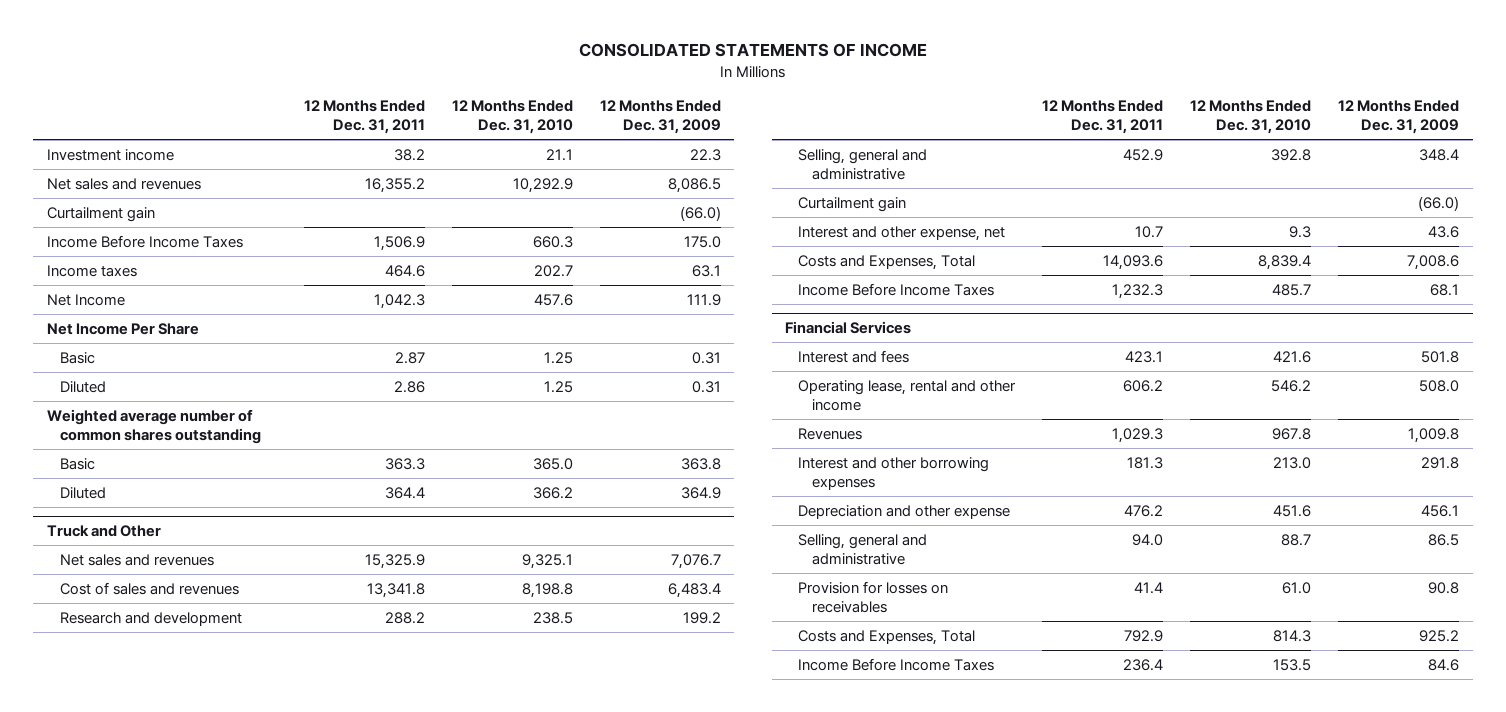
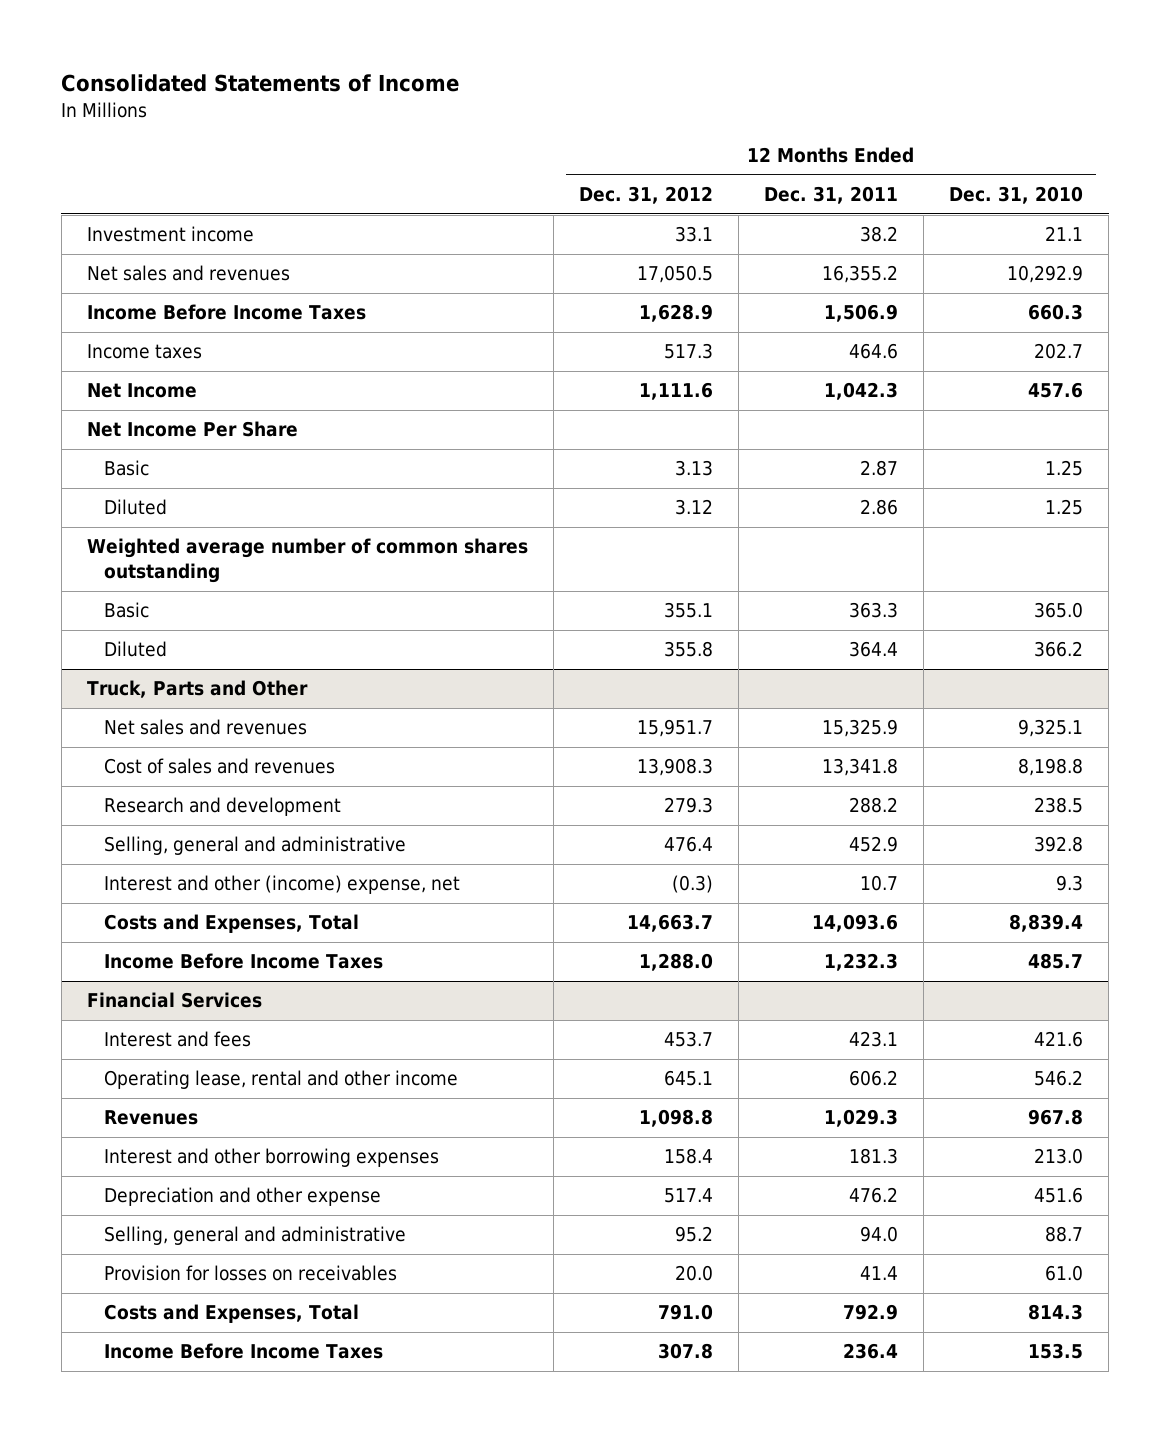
- CONSOLIDATED STATEMENTS OF INCOME
+ Consolidated Statements of Income
- | 12 Months Ended Dec. 31, 2011 | 12 Months Ended Dec. 31, 2010 | 12 Months Ended Dec. 31, 2009
+ | 12 Months Ended Dec. 31, 2012 | 12 Months Ended Dec. 31, 2011 | 12 Months Ended Dec. 31, 2010
- Curtailment gain | | | (66.0)
- Truck and Other
+ Truck, Parts and Other
- Curtailment gain | | | (66.0)
- Interest and other expense, net | 10.7 | 9.3 | 43.6
+ Interest and other (income) expense, net | (0.3) | 10.7 | 9.3

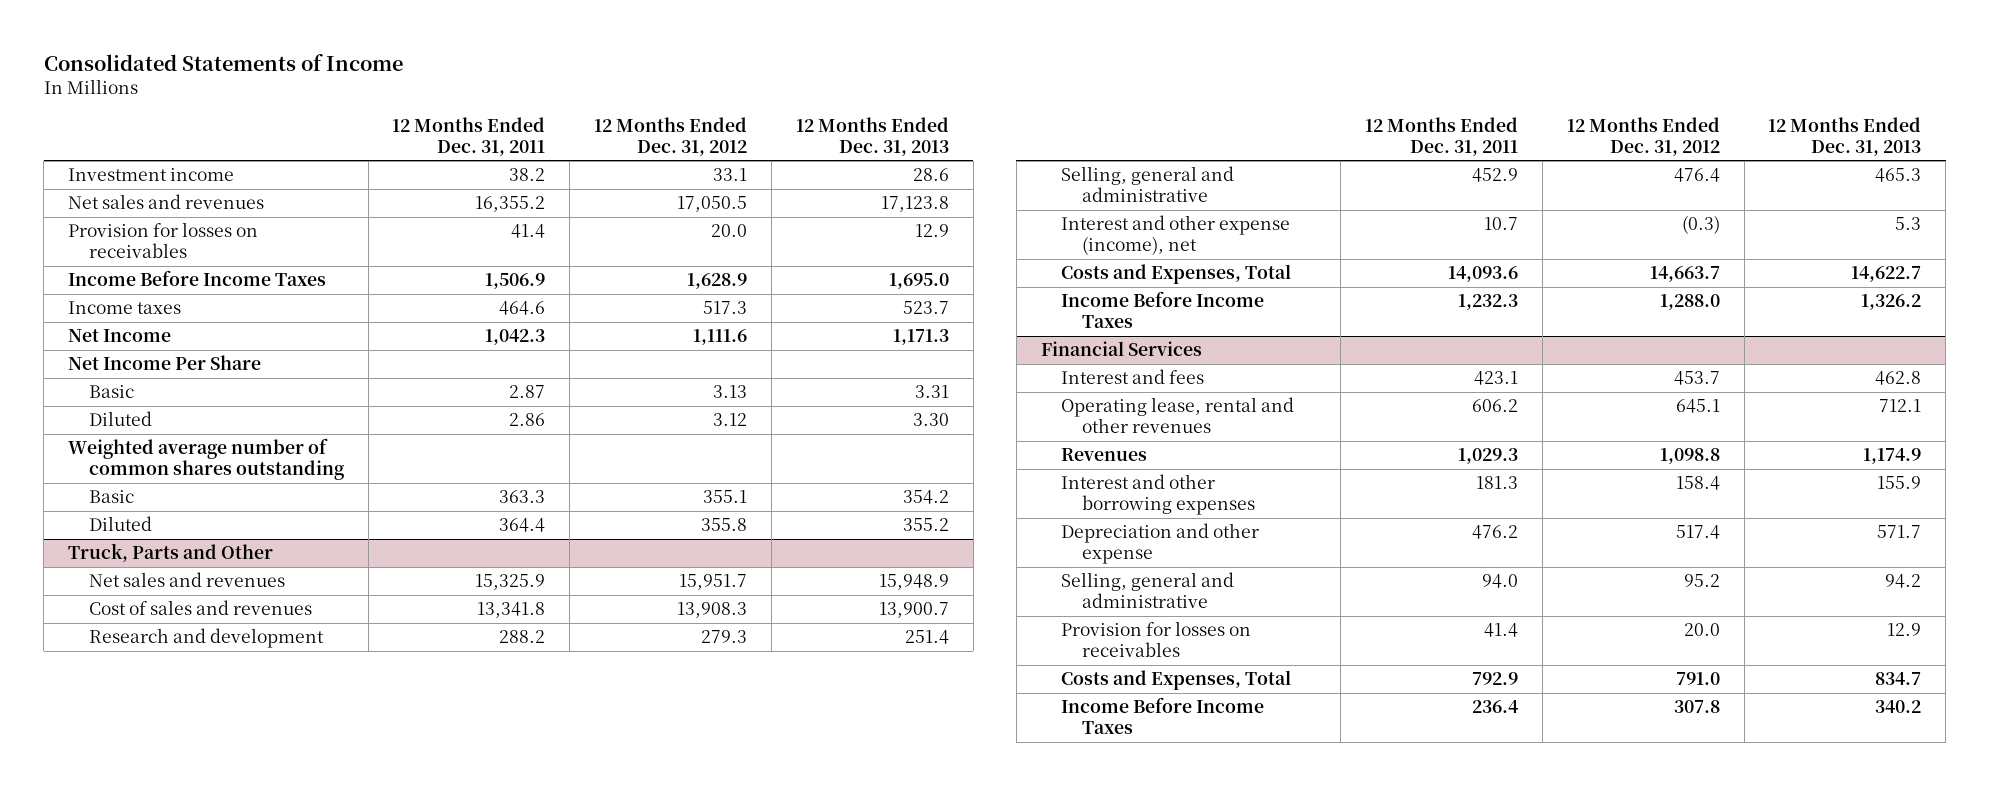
- | 12 Months Ended Dec. 31, 2012 | 12 Months Ended Dec. 31, 2011 | 12 Months Ended Dec. 31, 2010
+ | 12 Months Ended Dec. 31, 2011 | 12 Months Ended Dec. 31, 2012 | 12 Months Ended Dec. 31, 2013
+ Provision for losses on receivables | 41.4 | 20.0 | 12.9
@ Truck, Parts and Other
- Interest and other (income) expense, net | (0.3) | 10.7 | 9.3
+ Interest and other expense (income), net | 10.7 | (0.3) | 5.3
@ Financial Services
- Operating lease, rental and other income | 645.1 | 606.2 | 546.2
+ Operating lease, rental and other revenues | 606.2 | 645.1 | 712.1

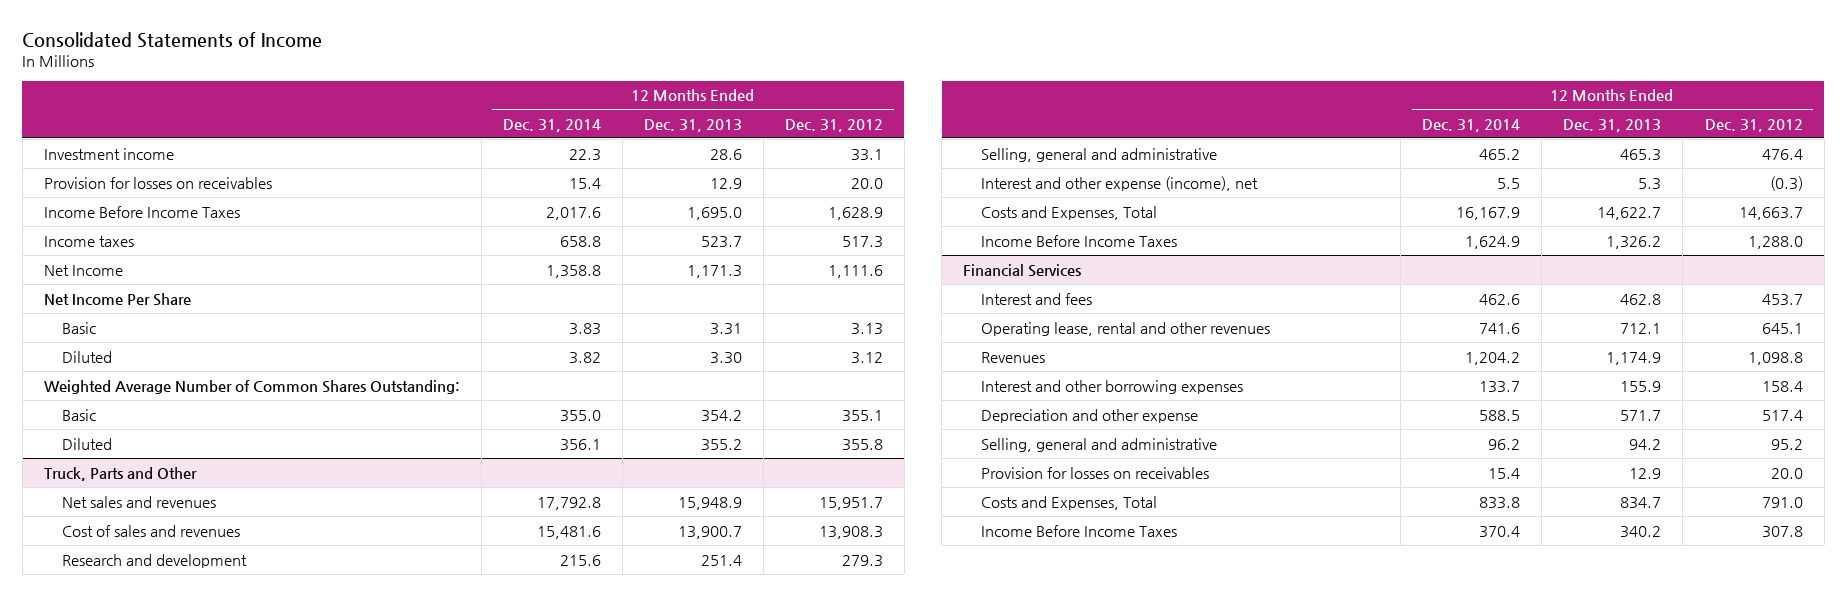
- | 12 Months Ended Dec. 31, 2011 | 12 Months Ended Dec. 31, 2012 | 12 Months Ended Dec. 31, 2013
+ | 12 Months Ended Dec. 31, 2014 | 12 Months Ended Dec. 31, 2013 | 12 Months Ended Dec. 31, 2012
- Net sales and revenues | 16,355.2 | 17,050.5 | 17,123.8
- Weighted average number of common shares outstanding
+ Weighted Average Number of Common Shares Outstanding:

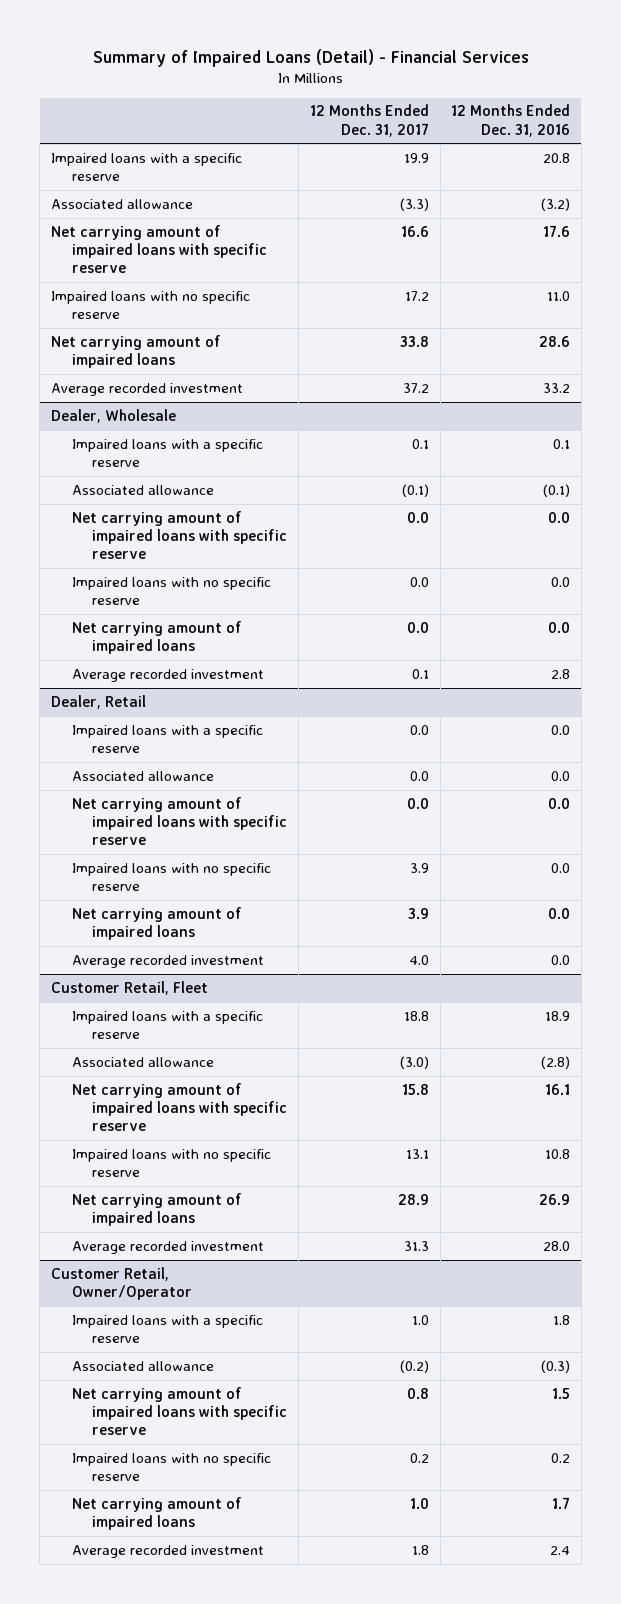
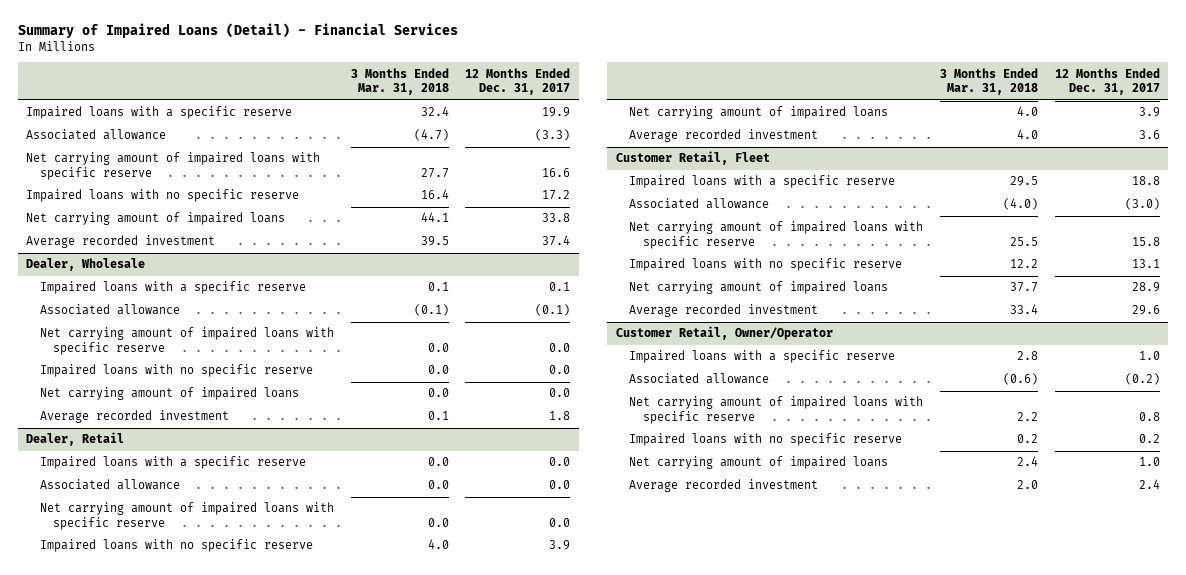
- | 12 Months Ended Dec. 31, 2017 | 12 Months Ended Dec. 31, 2016
+ | 3 Months Ended Mar. 31, 2018 | 12 Months Ended Dec. 31, 2017
- Average recorded investment | 37.2 | 33.2
+ Average recorded investment | 39.5 | 37.4
@ Dealer, Wholesale
- Average recorded investment | 0.1 | 2.8
+ Average recorded investment | 0.1 | 1.8
@ Dealer, Retail
- Average recorded investment | 4.0 | 0.0
+ Average recorded investment | 4.0 | 3.6
@ Customer Retail, Fleet
- Average recorded investment | 31.3 | 28.0
+ Average recorded investment | 33.4 | 29.6
@ Customer Retail, Owner/Operator
- Average recorded investment | 1.8 | 2.4
+ Average recorded investment | 2.0 | 2.4

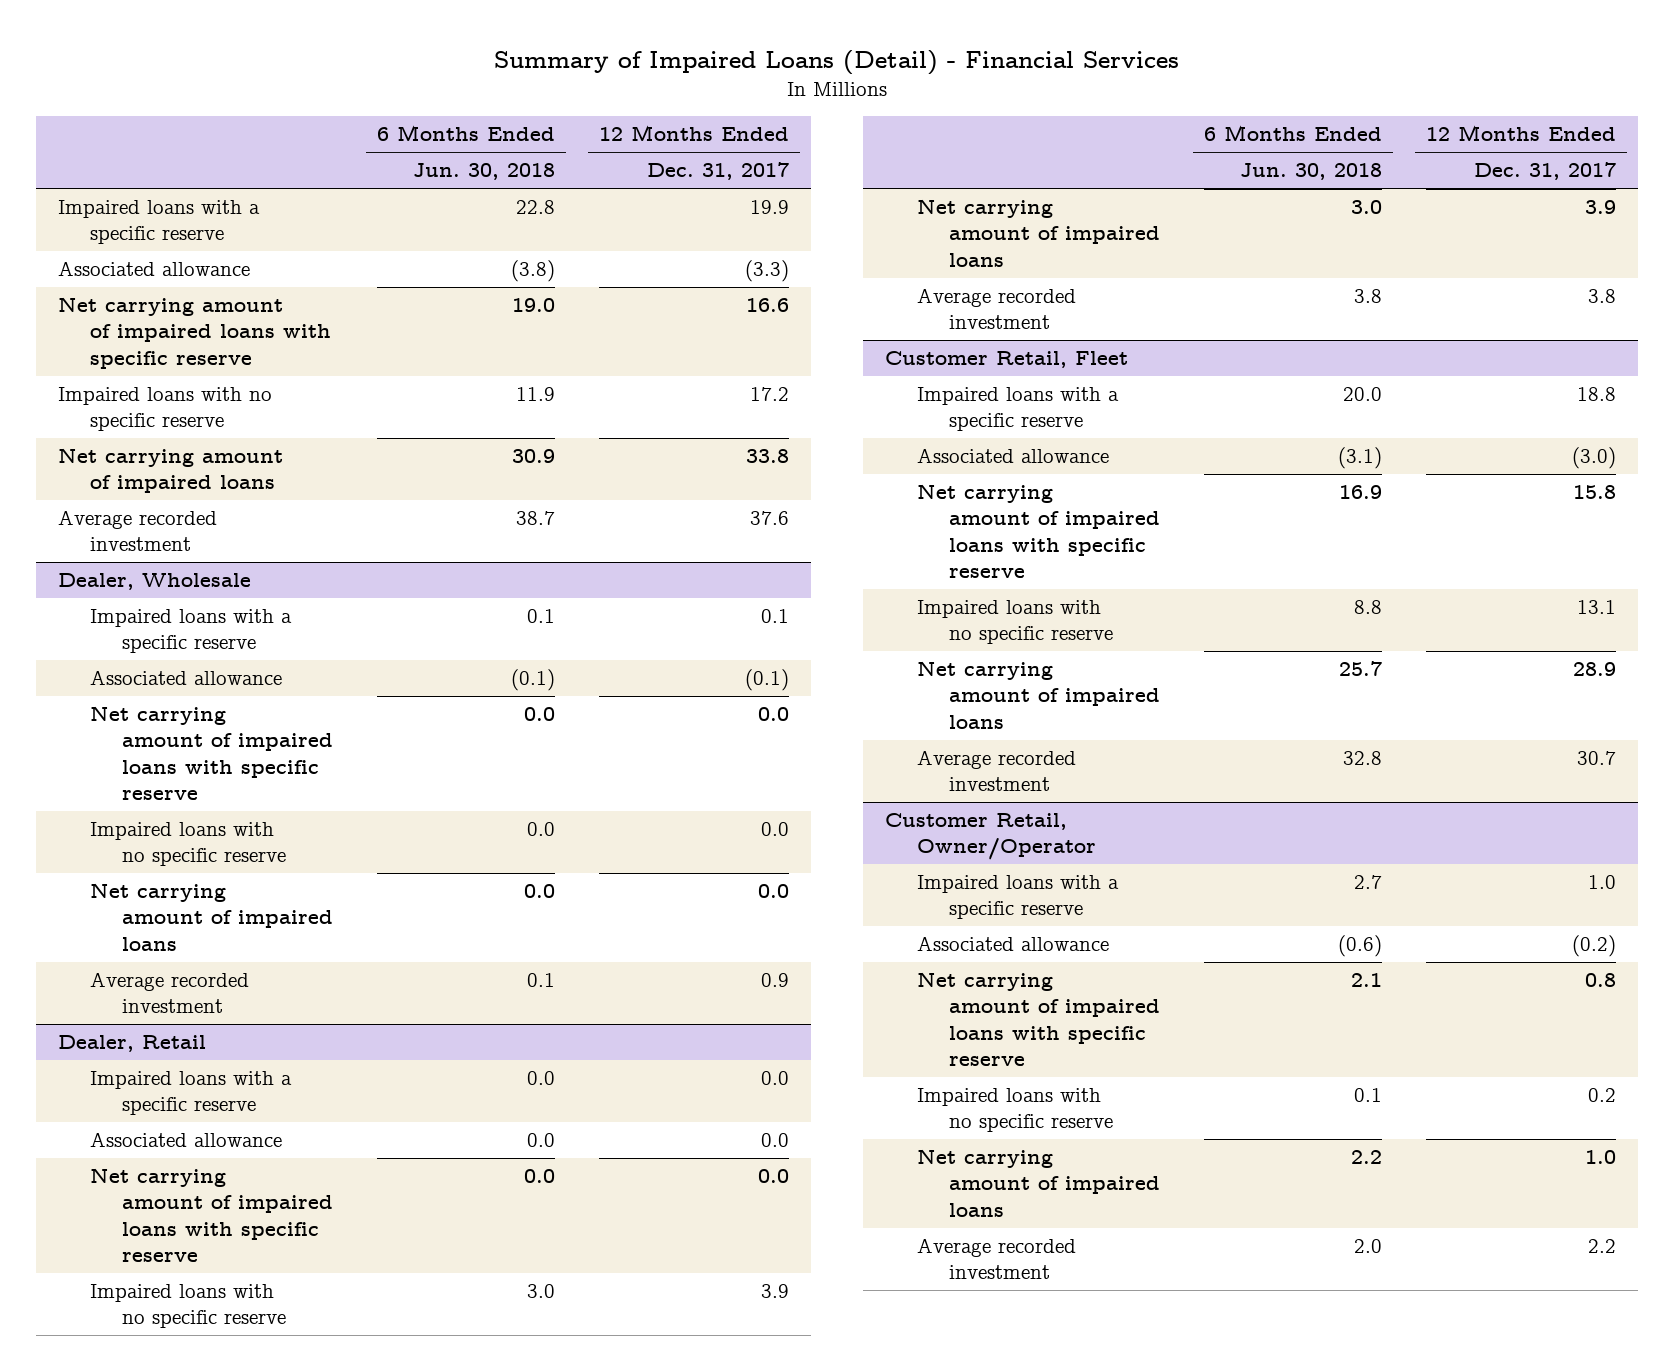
- | 3 Months Ended Mar. 31, 2018 | 12 Months Ended Dec. 31, 2017
+ | 6 Months Ended Jun. 30, 2018 | 12 Months Ended Dec. 31, 2017
- Average recorded investment | 39.5 | 37.4
+ Average recorded investment | 38.7 | 37.6
@ Dealer, Wholesale
- Average recorded investment | 0.1 | 1.8
+ Average recorded investment | 0.1 | 0.9
@ Dealer, Retail
- Average recorded investment | 4.0 | 3.6
+ Average recorded investment | 3.8 | 3.8
@ Customer Retail, Fleet
- Average recorded investment | 33.4 | 29.6
+ Average recorded investment | 32.8 | 30.7
@ Customer Retail, Owner/Operator
- Average recorded investment | 2.0 | 2.4
+ Average recorded investment | 2.0 | 2.2

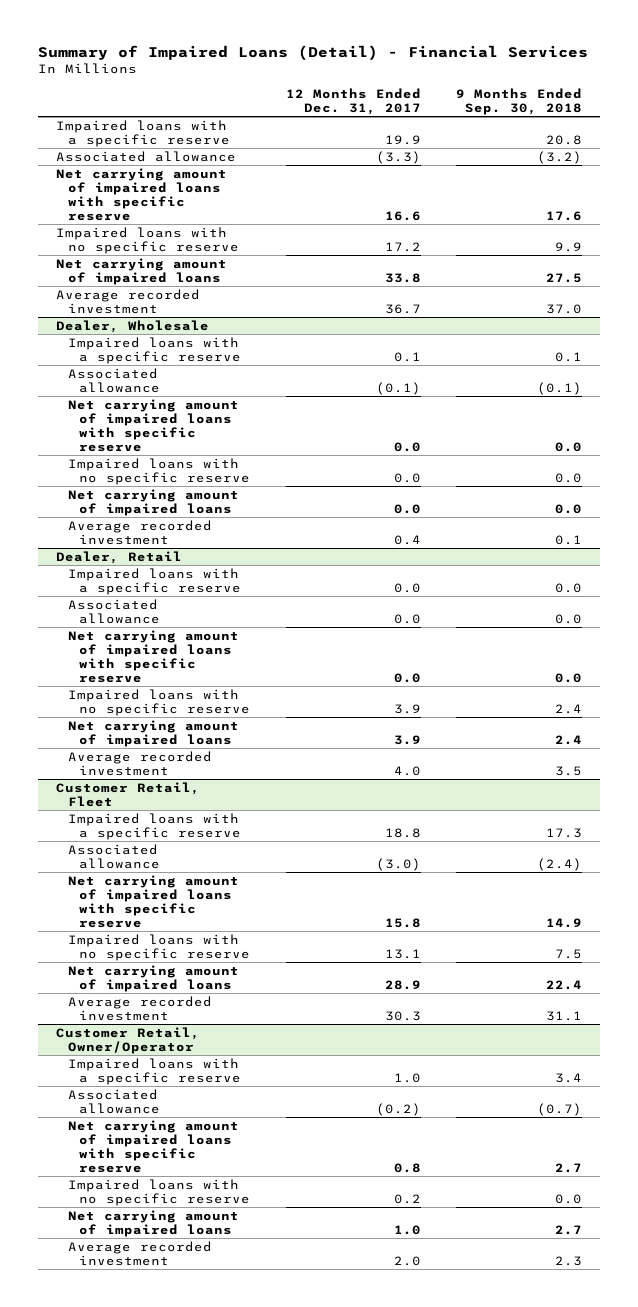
- | 6 Months Ended Jun. 30, 2018 | 12 Months Ended Dec. 31, 2017
+ | 12 Months Ended Dec. 31, 2017 | 9 Months Ended Sep. 30, 2018
- Average recorded investment | 38.7 | 37.6
+ Average recorded investment | 36.7 | 37.0
@ Dealer, Wholesale
- Average recorded investment | 0.1 | 0.9
+ Average recorded investment | 0.4 | 0.1
@ Dealer, Retail
- Average recorded investment | 3.8 | 3.8
+ Average recorded investment | 4.0 | 3.5
@ Customer Retail, Fleet
- Average recorded investment | 32.8 | 30.7
+ Average recorded investment | 30.3 | 31.1
@ Customer Retail, Owner/Operator
- Average recorded investment | 2.0 | 2.2
+ Average recorded investment | 2.0 | 2.3

